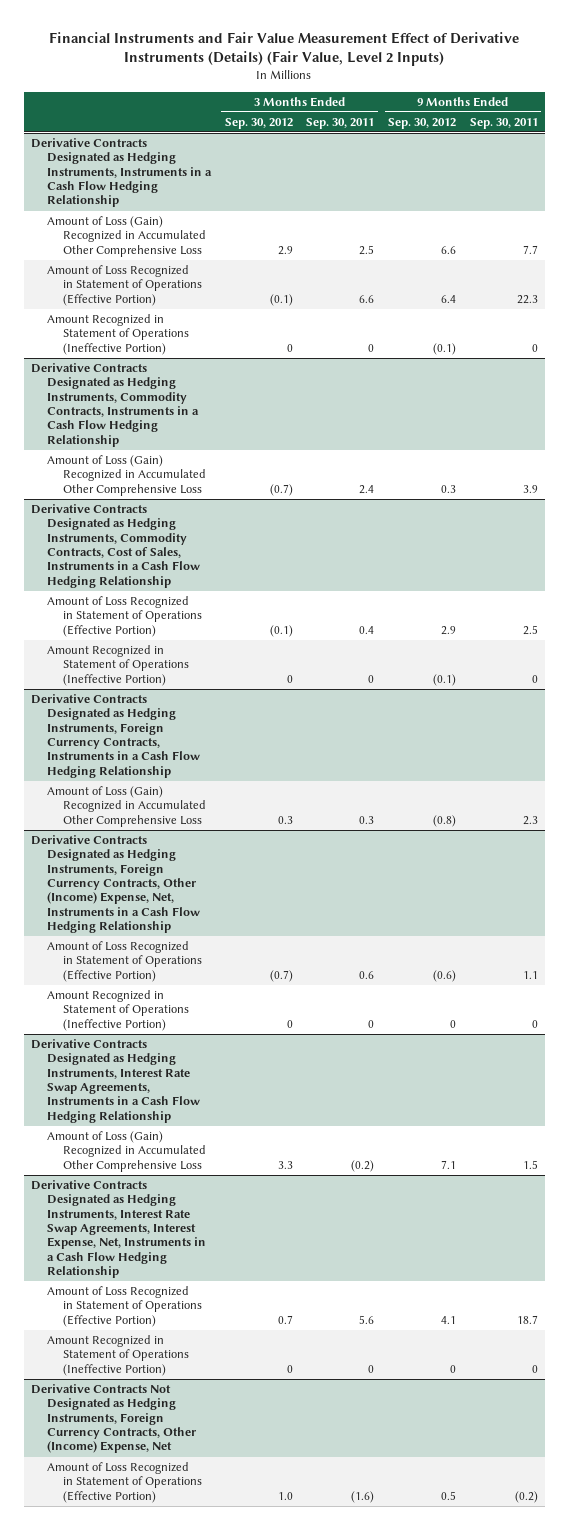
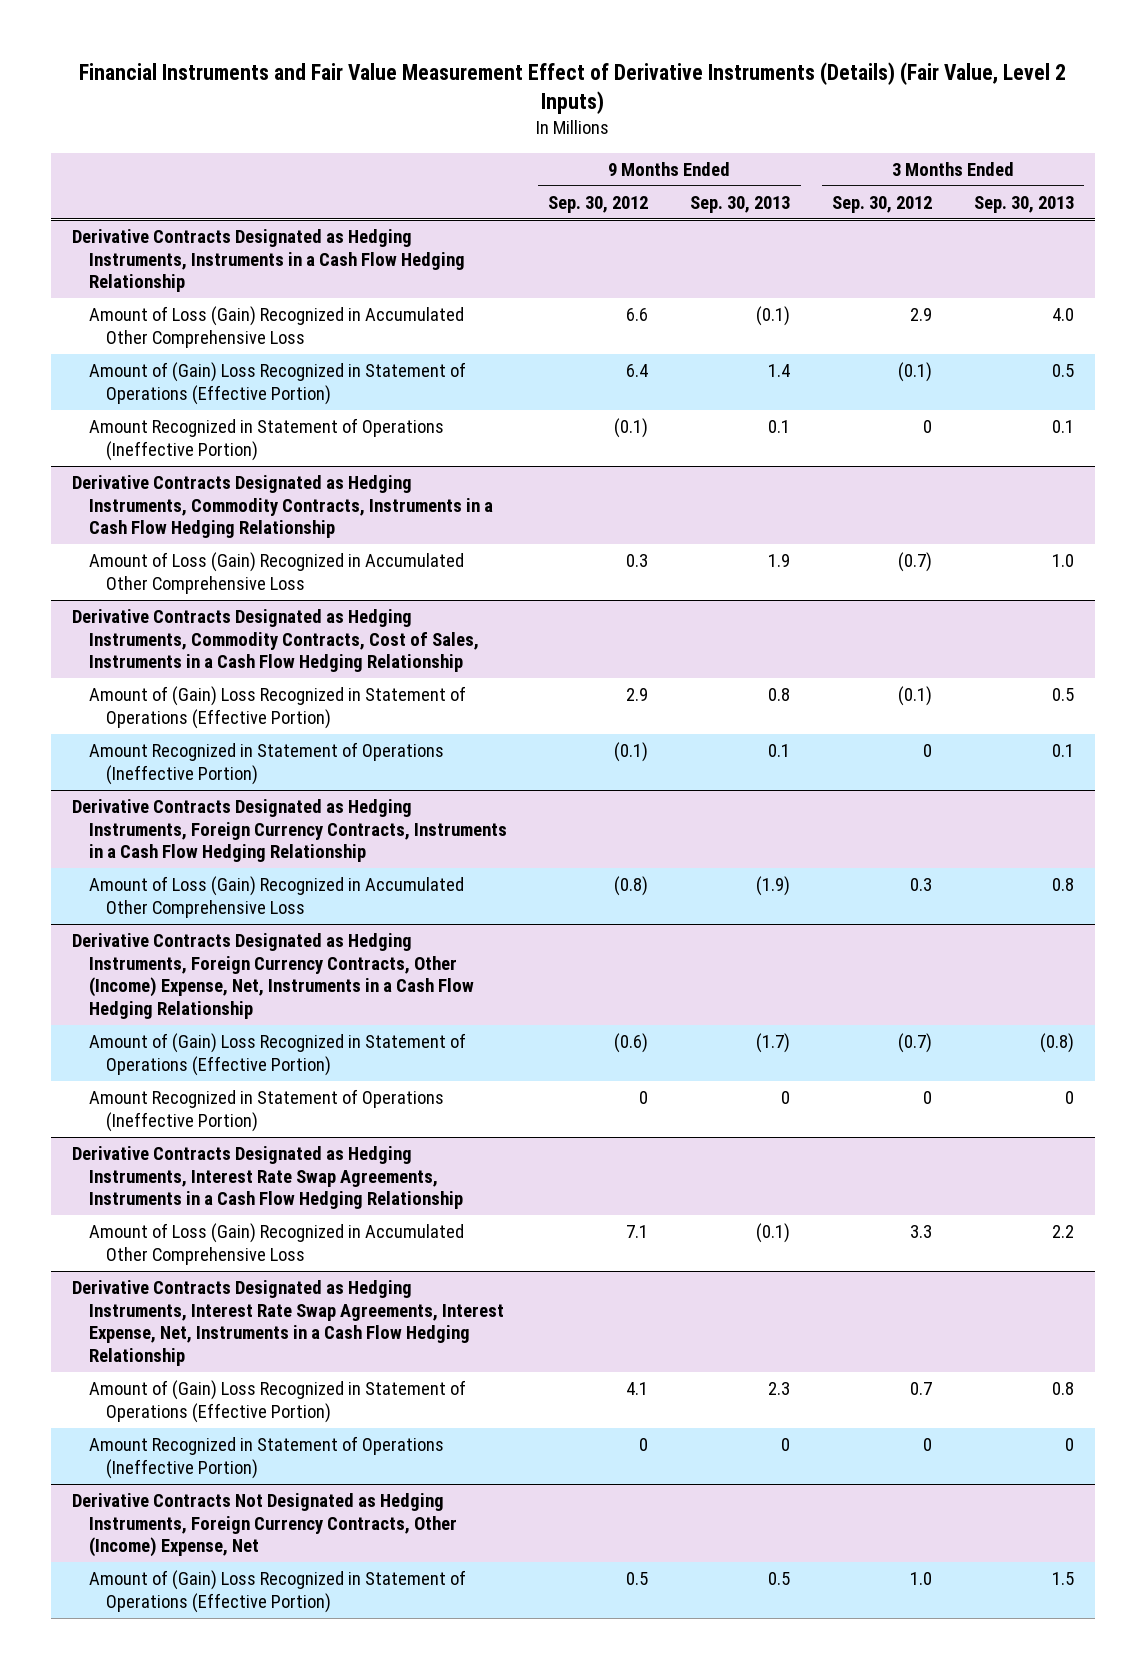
- | 3 Months Ended Sep. 30, 2012 | 3 Months Ended Sep. 30, 2011 | 9 Months Ended Sep. 30, 2012 | 9 Months Ended Sep. 30, 2011
+ | 9 Months Ended Sep. 30, 2012 | 9 Months Ended Sep. 30, 2013 | 3 Months Ended Sep. 30, 2012 | 3 Months Ended Sep. 30, 2013
@ Derivative Contracts Designated as Hedging Instruments, Instruments in a Cash Flow Hedging Relationship
- Amount of Loss Recognized in Statement of Operations (Effective Portion) | (0.1) | 6.6 | 6.4 | 22.3
+ Amount of (Gain) Loss Recognized in Statement of Operations (Effective Portion) | 6.4 | 1.4 | (0.1) | 0.5
@ Derivative Contracts Designated as Hedging Instruments, Commodity Contracts, Cost of Sales, Instruments in a Cash Flow Hedging Relationship
- Amount of Loss Recognized in Statement of Operations (Effective Portion) | (0.1) | 0.4 | 2.9 | 2.5
+ Amount of (Gain) Loss Recognized in Statement of Operations (Effective Portion) | 2.9 | 0.8 | (0.1) | 0.5
@ Derivative Contracts Designated as Hedging Instruments, Foreign Currency Contracts, Other (Income) Expense, Net, Instruments in a Cash Flow Hedging Relationship
- Amount of Loss Recognized in Statement of Operations (Effective Portion) | (0.7) | 0.6 | (0.6) | 1.1
+ Amount of (Gain) Loss Recognized in Statement of Operations (Effective Portion) | (0.6) | (1.7) | (0.7) | (0.8)
@ Derivative Contracts Designated as Hedging Instruments, Interest Rate Swap Agreements, Interest Expense, Net, Instruments in a Cash Flow Hedging Relationship
- Amount of Loss Recognized in Statement of Operations (Effective Portion) | 0.7 | 5.6 | 4.1 | 18.7
+ Amount of (Gain) Loss Recognized in Statement of Operations (Effective Portion) | 4.1 | 2.3 | 0.7 | 0.8
@ Derivative Contracts Not Designated as Hedging Instruments, Foreign Currency Contracts, Other (Income) Expense, Net
- Amount of Loss Recognized in Statement of Operations (Effective Portion) | 1.0 | (1.6) | 0.5 | (0.2)
+ Amount of (Gain) Loss Recognized in Statement of Operations (Effective Portion) | 0.5 | 0.5 | 1.0 | 1.5

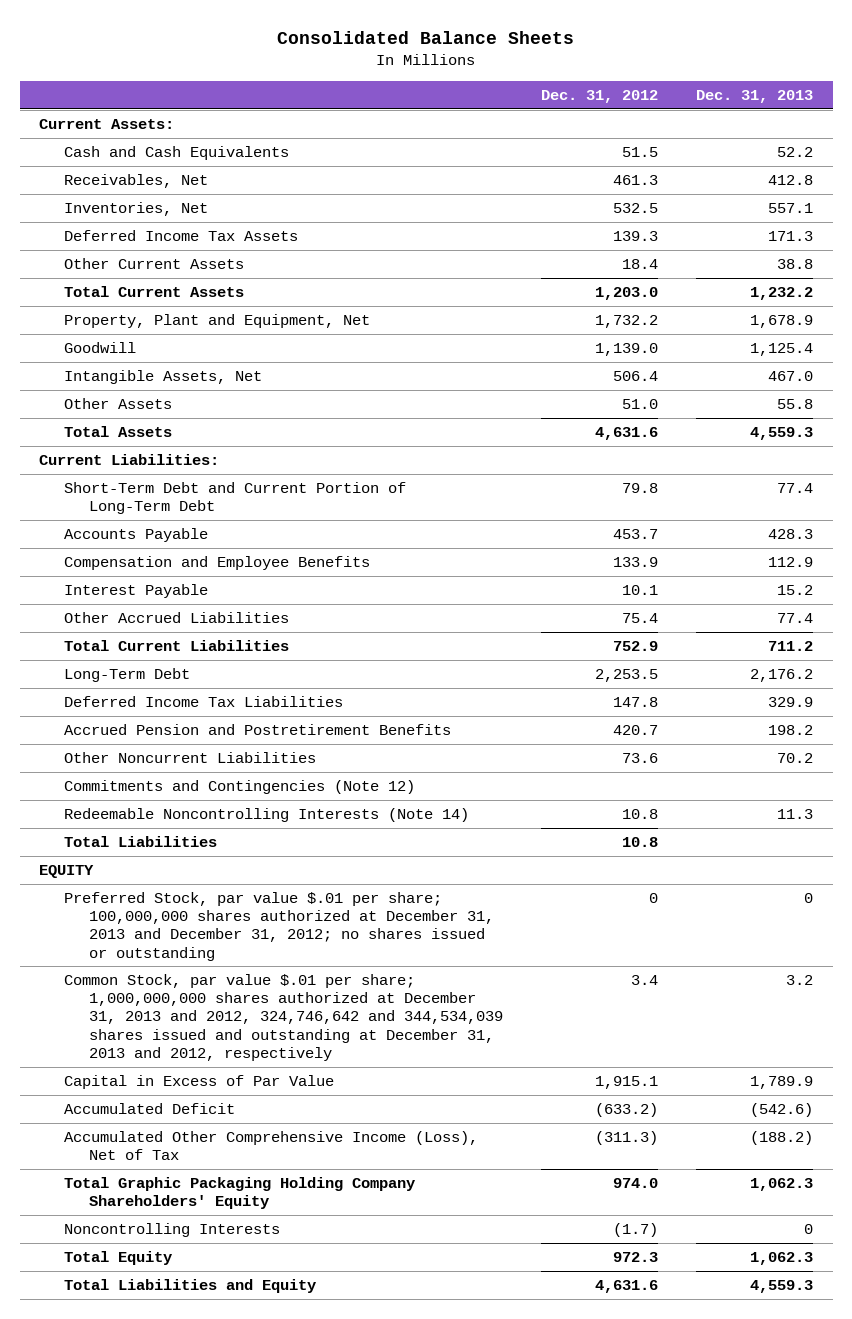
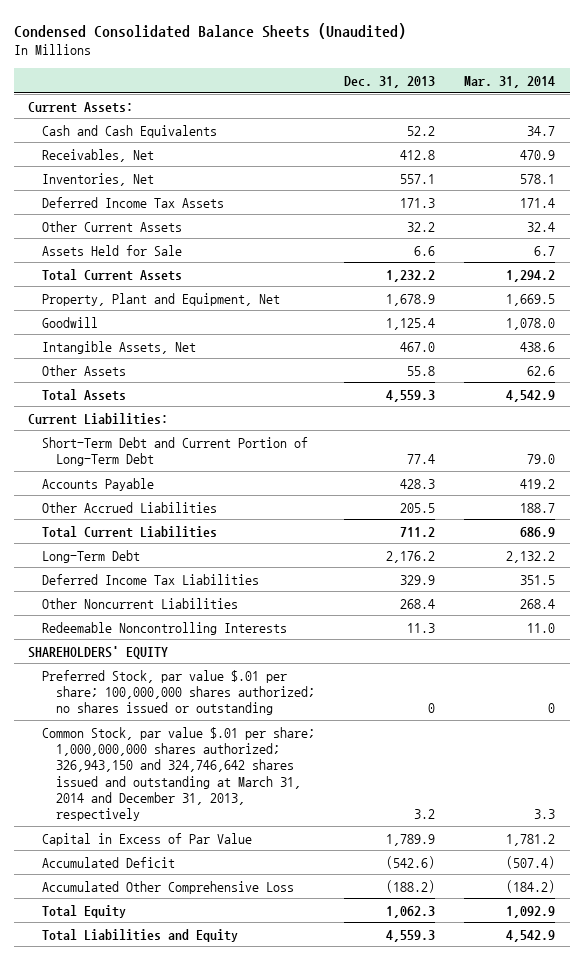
- Consolidated Balance Sheets
+ Condensed Consolidated Balance Sheets (Unaudited)
- | Dec. 31, 2012 | Dec. 31, 2013
+ | Dec. 31, 2013 | Mar. 31, 2014
- Other Current Assets | 18.4 | 38.8
+ Other Current Assets | 32.2 | 32.4
+ Assets Held for Sale | 6.6 | 6.7
- Compensation and Employee Benefits | 133.9 | 112.9
- Interest Payable | 10.1 | 15.2
- Other Accrued Liabilities | 75.4 | 77.4
+ Other Accrued Liabilities | 205.5 | 188.7
- Accrued Pension and Postretirement Benefits | 420.7 | 198.2
- Other Noncurrent Liabilities | 73.6 | 70.2
- Commitments and Contingencies (Note 12)
- Redeemable Noncontrolling Interests (Note 14) | 10.8 | 11.3
- Total Liabilities | 10.8 |
- EQUITY
- Preferred Stock, par value $.01 per share; 100,000,000 shares authorized at December 31, 2013 and December 31, 2012; no shares issued or outstanding | 0 | 0
- Common Stock, par value $.01 per share; 1,000,000,000 shares authorized at December 31, 2013 and 2012, 324,746,642 and 344,534,039 shares issued and outstanding at December 31, 2013 and 2012, respectively | 3.4 | 3.2
+ Other Noncurrent Liabilities | 268.4 | 268.4
+ Redeemable Noncontrolling Interests | 11.3 | 11.0
+ SHAREHOLDERS' EQUITY
+ Preferred Stock, par value $.01 per share; 100,000,000 shares authorized; no shares issued or outstanding | 0 | 0
+ Common Stock, par value $.01 per share; 1,000,000,000 shares authorized; 326,943,150 and 324,746,642 shares issued and outstanding at March 31, 2014 and December 31, 2013, respectively | 3.2 | 3.3
- Accumulated Other Comprehensive Income (Loss), Net of Tax | (311.3) | (188.2)
- Total Graphic Packaging Holding Company Shareholders' Equity | 974.0 | 1,062.3
- Noncontrolling Interests | (1.7) | 0
+ Accumulated Other Comprehensive Loss | (188.2) | (184.2)

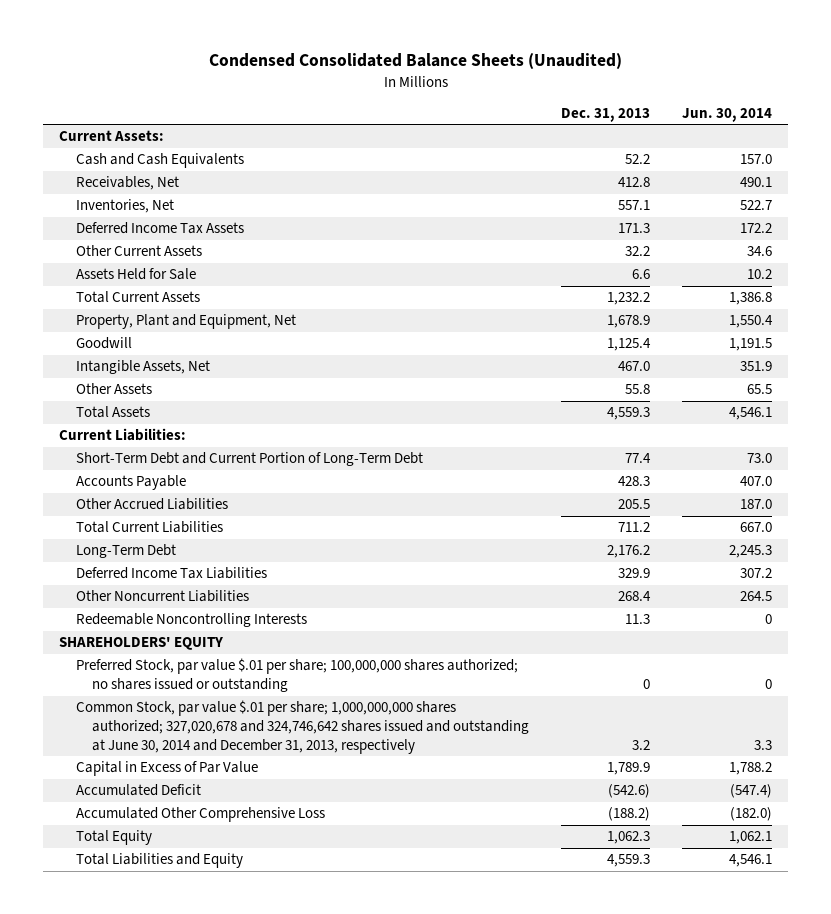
- | Dec. 31, 2013 | Mar. 31, 2014
+ | Dec. 31, 2013 | Jun. 30, 2014
- Common Stock, par value $.01 per share; 1,000,000,000 shares authorized; 326,943,150 and 324,746,642 shares issued and outstanding at March 31, 2014 and December 31, 2013, respectively | 3.2 | 3.3
+ Common Stock, par value $.01 per share; 1,000,000,000 shares authorized; 327,020,678 and 324,746,642 shares issued and outstanding at June 30, 2014 and December 31, 2013, respectively | 3.2 | 3.3

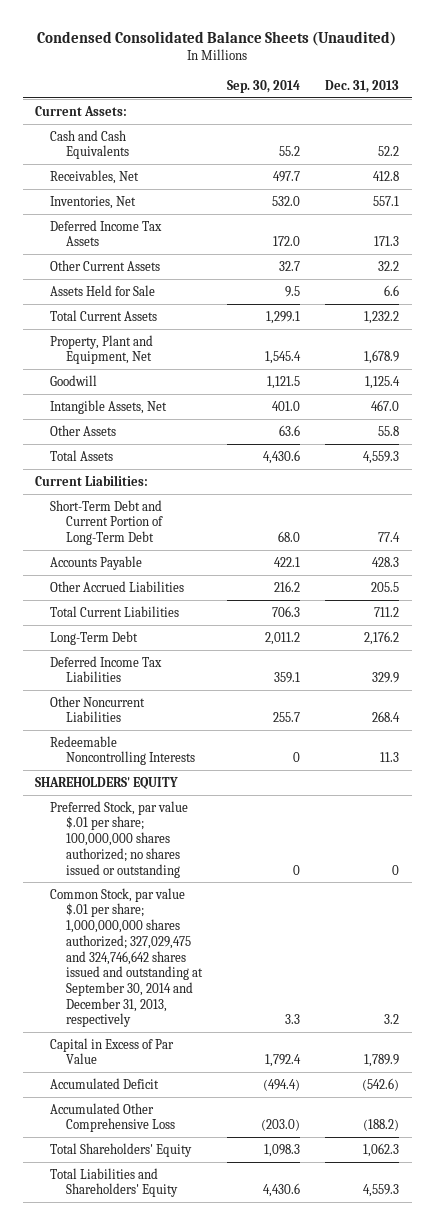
- | Dec. 31, 2013 | Jun. 30, 2014
+ | Sep. 30, 2014 | Dec. 31, 2013
- Common Stock, par value $.01 per share; 1,000,000,000 shares authorized; 327,020,678 and 324,746,642 shares issued and outstanding at June 30, 2014 and December 31, 2013, respectively | 3.2 | 3.3
+ Common Stock, par value $.01 per share; 1,000,000,000 shares authorized; 327,029,475 and 324,746,642 shares issued and outstanding at September 30, 2014 and December 31, 2013, respectively | 3.3 | 3.2
- Total Equity | 1,062.3 | 1,062.1
- Total Liabilities and Equity | 4,559.3 | 4,546.1
+ Total Shareholders' Equity | 1,098.3 | 1,062.3
+ Total Liabilities and Shareholders' Equity | 4,430.6 | 4,559.3

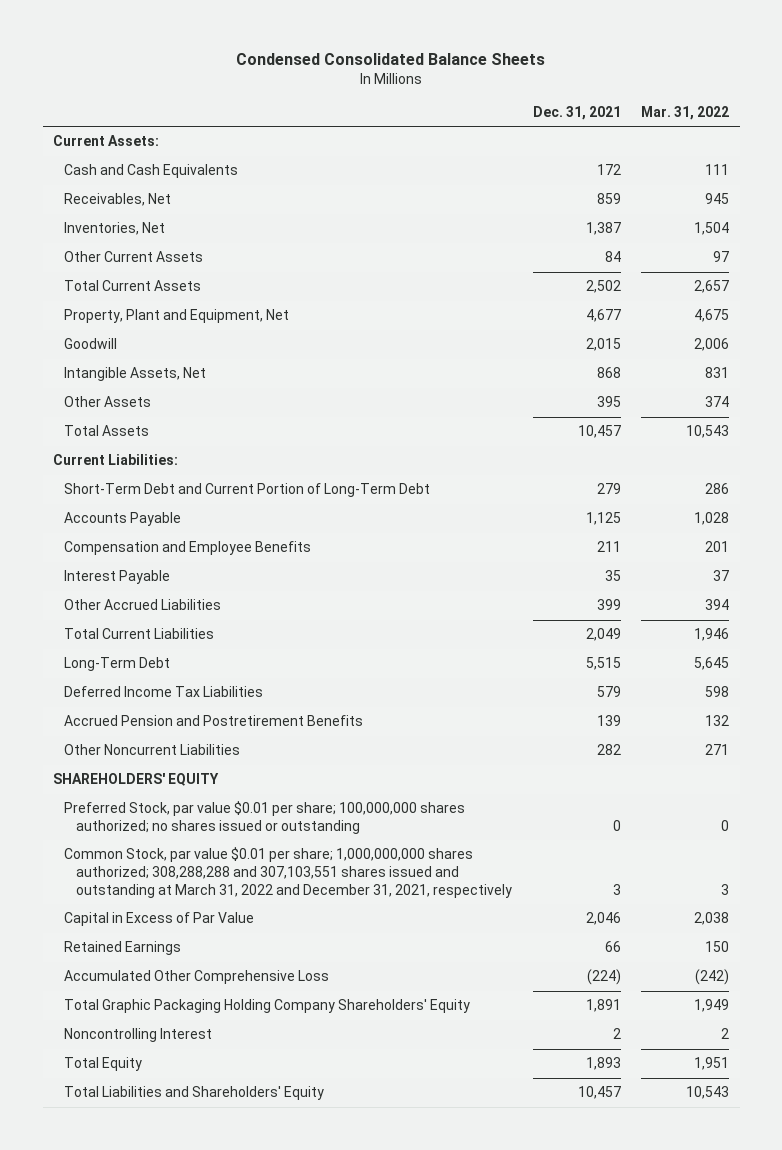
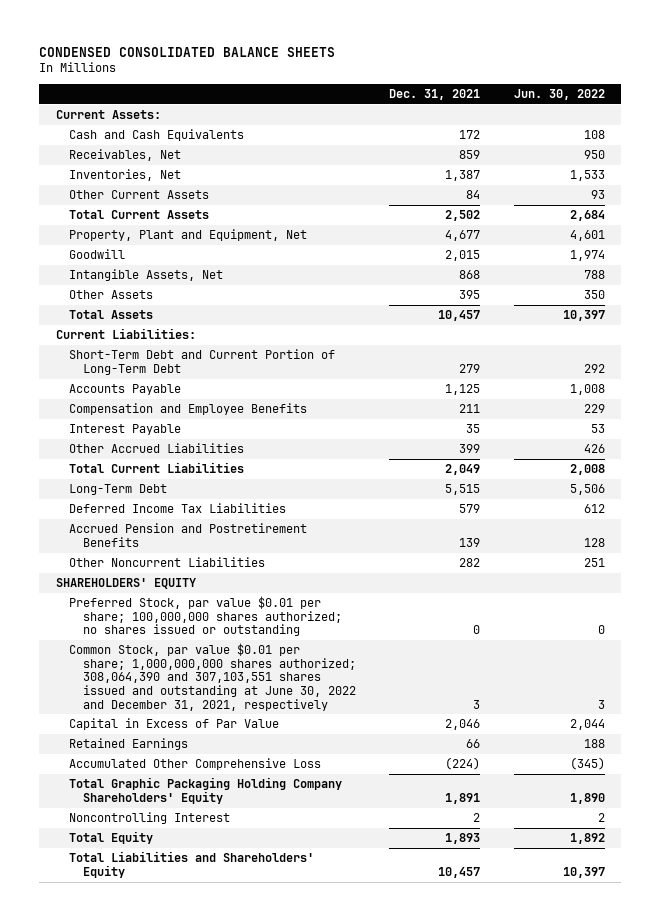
- Condensed Consolidated Balance Sheets
+ CONDENSED CONSOLIDATED BALANCE SHEETS
- | Dec. 31, 2021 | Mar. 31, 2022
+ | Dec. 31, 2021 | Jun. 30, 2022
- Common Stock, par value $0.01 per share; 1,000,000,000 shares authorized; 308,288,288 and 307,103,551 shares issued and outstanding at March 31, 2022 and December 31, 2021, respectively | 3 | 3
+ Common Stock, par value $0.01 per share; 1,000,000,000 shares authorized; 308,064,390 and 307,103,551 shares issued and outstanding at June 30, 2022 and December 31, 2021, respectively | 3 | 3

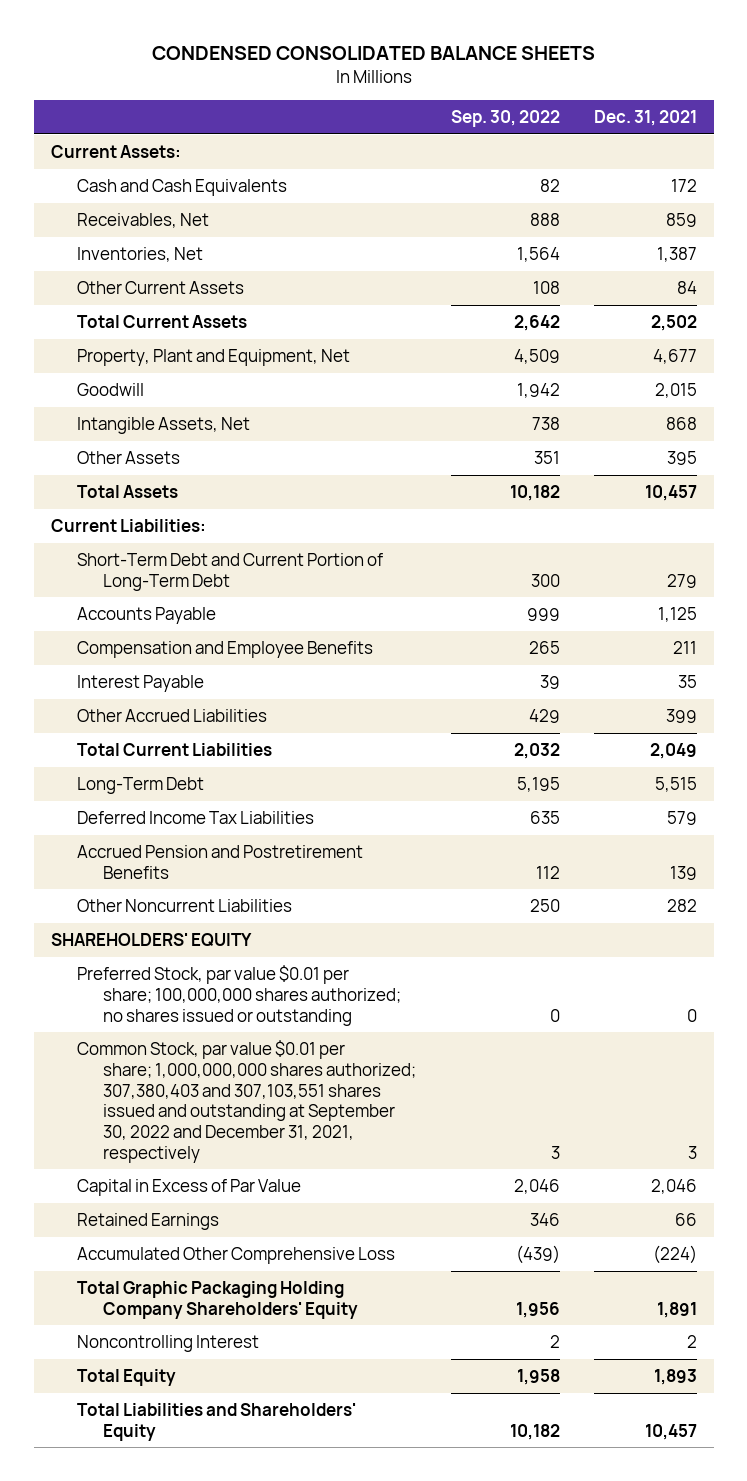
- | Dec. 31, 2021 | Jun. 30, 2022
+ | Sep. 30, 2022 | Dec. 31, 2021
- Common Stock, par value $0.01 per share; 1,000,000,000 shares authorized; 308,064,390 and 307,103,551 shares issued and outstanding at June 30, 2022 and December 31, 2021, respectively | 3 | 3
+ Common Stock, par value $0.01 per share; 1,000,000,000 shares authorized; 307,380,403 and 307,103,551 shares issued and outstanding at September 30, 2022 and December 31, 2021, respectively | 3 | 3

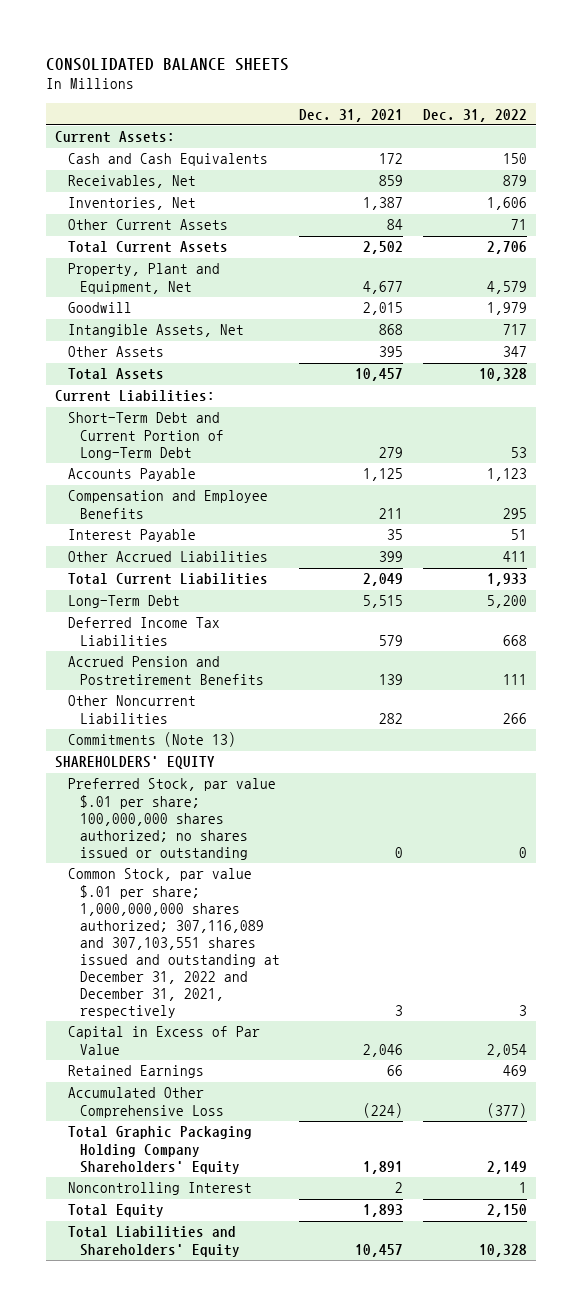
- CONDENSED CONSOLIDATED BALANCE SHEETS
+ CONSOLIDATED BALANCE SHEETS
- | Sep. 30, 2022 | Dec. 31, 2021
+ | Dec. 31, 2021 | Dec. 31, 2022
+ Commitments (Note 13)
- Preferred Stock, par value $0.01 per share; 100,000,000 shares authorized; no shares issued or outstanding | 0 | 0
- Common Stock, par value $0.01 per share; 1,000,000,000 shares authorized; 307,380,403 and 307,103,551 shares issued and outstanding at September 30, 2022 and December 31, 2021, respectively | 3 | 3
+ Preferred Stock, par value $.01 per share; 100,000,000 shares authorized; no shares issued or outstanding | 0 | 0
+ Common Stock, par value $.01 per share; 1,000,000,000 shares authorized; 307,116,089 and 307,103,551 shares issued and outstanding at December 31, 2022 and December 31, 2021, respectively | 3 | 3

